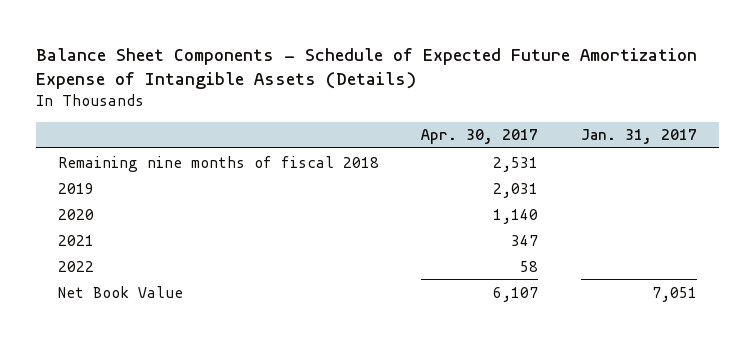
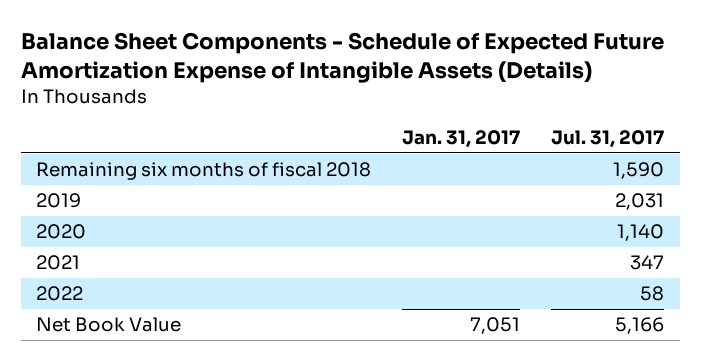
- | Apr. 30, 2017 | Jan. 31, 2017
+ | Jan. 31, 2017 | Jul. 31, 2017
- Remaining nine months of fiscal 2018 | 2,531 |
+ Remaining six months of fiscal 2018 | | 1,590

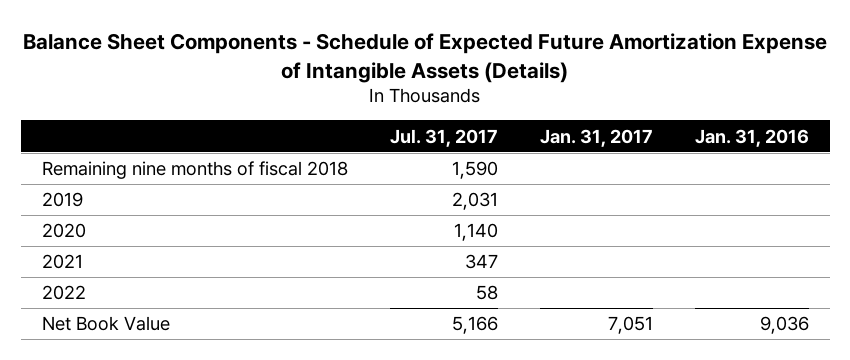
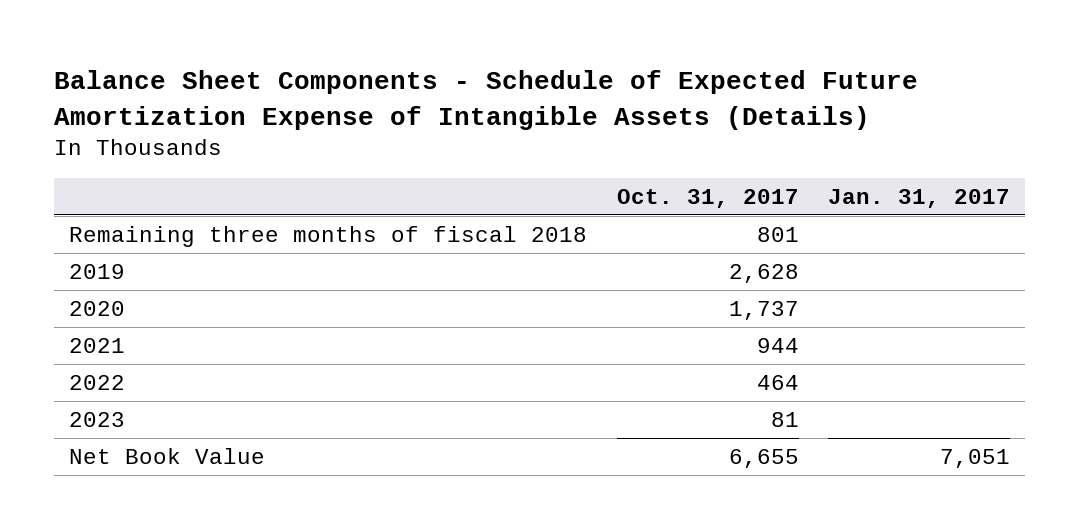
- | Jul. 31, 2017 | Jan. 31, 2017 | Jan. 31, 2016
+ | Oct. 31, 2017 | Jan. 31, 2017
- Remaining nine months of fiscal 2018 | 1,590 | |
+ Remaining three months of fiscal 2018 | 801 |
+ 2023 | 81 |

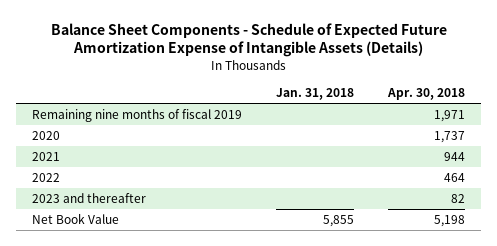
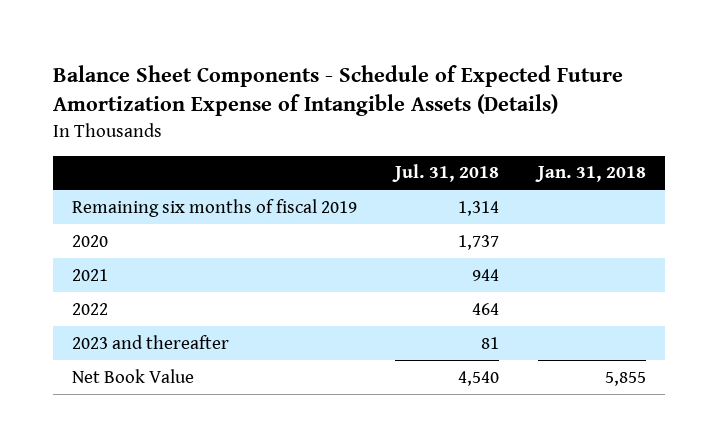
- | Jan. 31, 2018 | Apr. 30, 2018
+ | Jul. 31, 2018 | Jan. 31, 2018
- Remaining nine months of fiscal 2019 | | 1,971
+ Remaining six months of fiscal 2019 | 1,314 |

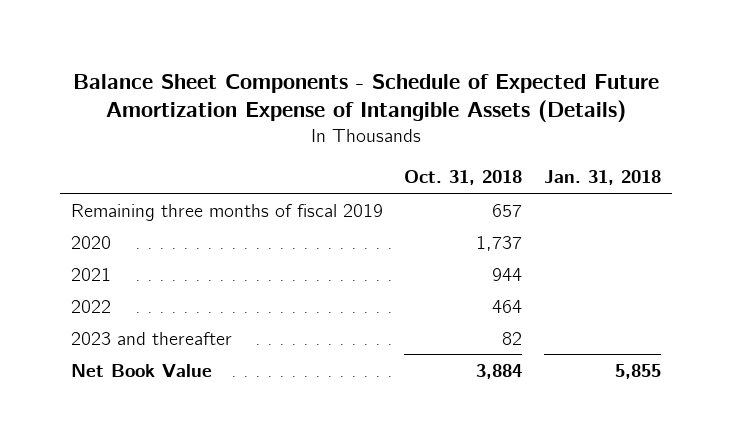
- | Jul. 31, 2018 | Jan. 31, 2018
+ | Oct. 31, 2018 | Jan. 31, 2018
- Remaining six months of fiscal 2019 | 1,314 |
+ Remaining three months of fiscal 2019 | 657 |

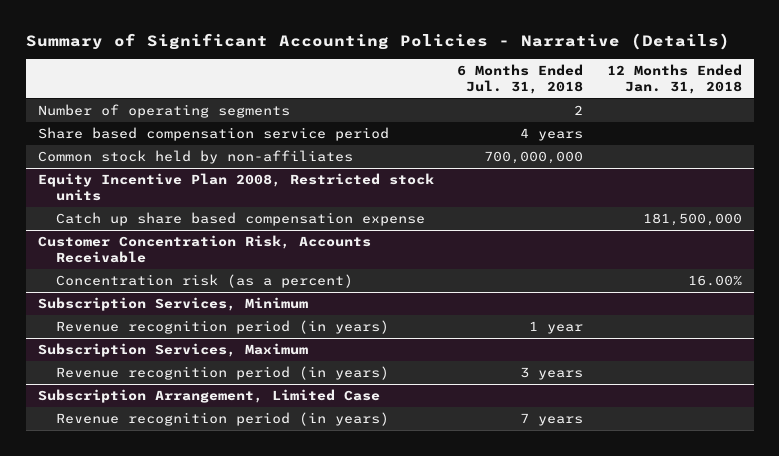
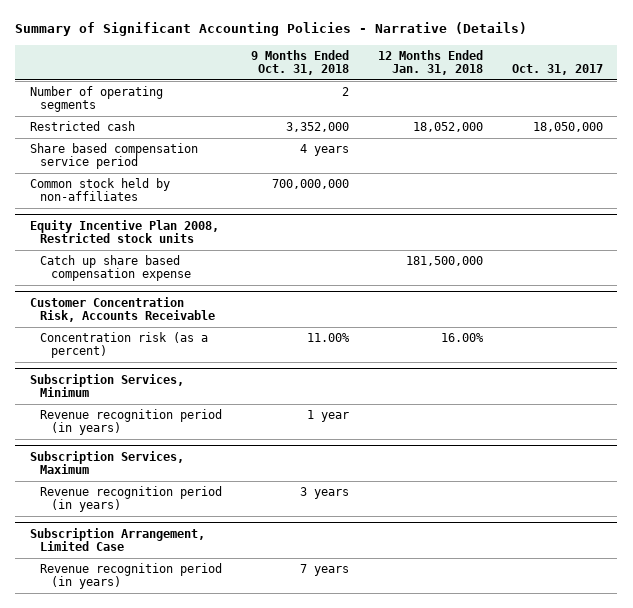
- | 6 Months Ended Jul. 31, 2018 | 12 Months Ended Jan. 31, 2018
+ | 9 Months Ended Oct. 31, 2018 | 12 Months Ended Jan. 31, 2018 | Oct. 31, 2017
+ Restricted cash | 3,352,000 | 18,052,000 | 18,050,000

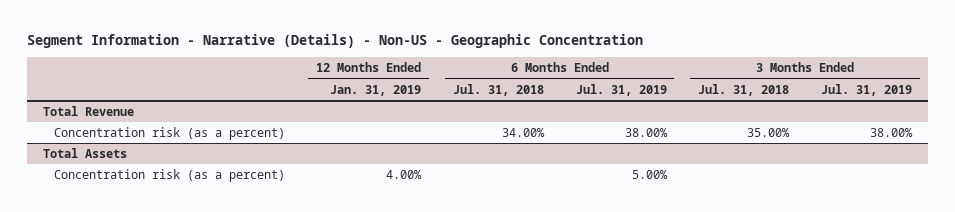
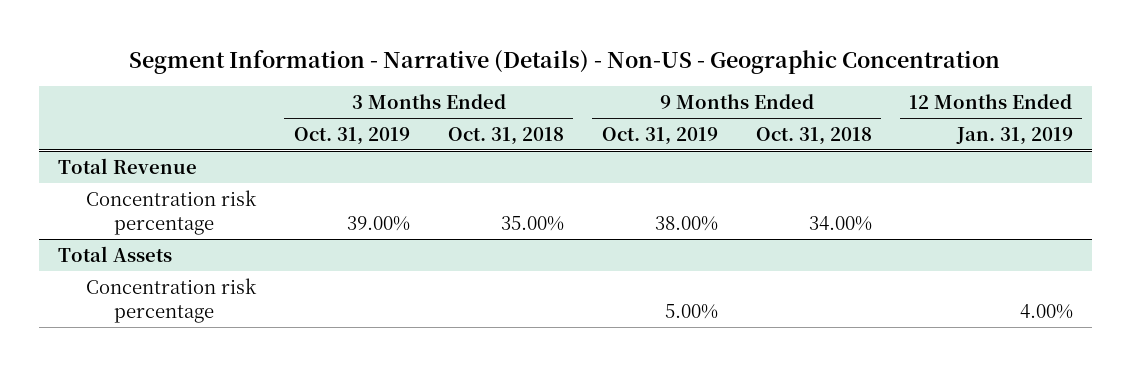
- | 12 Months Ended Jan. 31, 2019 | 6 Months Ended Jul. 31, 2018 | 6 Months Ended Jul. 31, 2019 | 3 Months Ended Jul. 31, 2018 | 3 Months Ended Jul. 31, 2019
+ | 3 Months Ended Oct. 31, 2019 | 3 Months Ended Oct. 31, 2018 | 9 Months Ended Oct. 31, 2019 | 9 Months Ended Oct. 31, 2018 | 12 Months Ended Jan. 31, 2019
@ Total Revenue
- Concentration risk (as a percent) | | 34.00% | 38.00% | 35.00% | 38.00%
+ Concentration risk percentage | 39.00% | 35.00% | 38.00% | 34.00% |
@ Total Assets
- Concentration risk (as a percent) | 4.00% | | 5.00% | |
+ Concentration risk percentage | | | 5.00% | | 4.00%

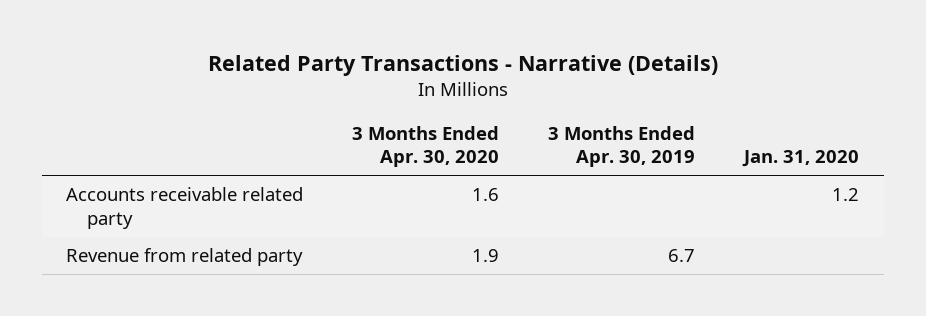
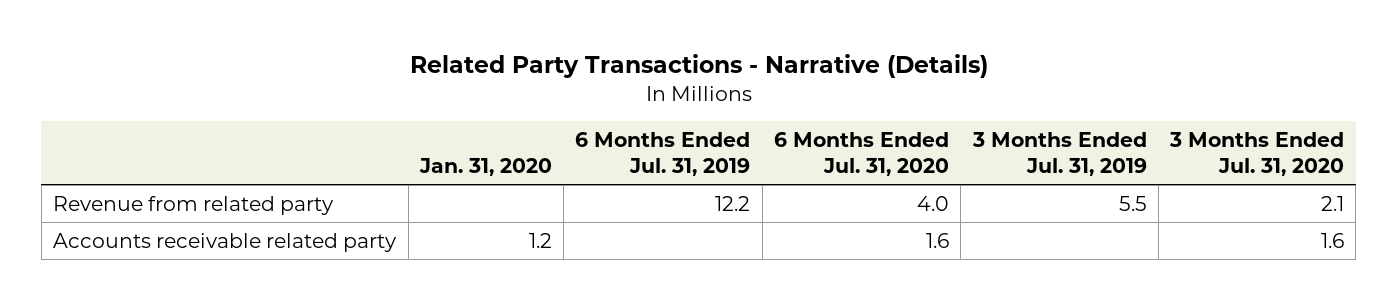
- | 3 Months Ended Apr. 30, 2020 | 3 Months Ended Apr. 30, 2019 | Jan. 31, 2020
+ | Jan. 31, 2020 | 6 Months Ended Jul. 31, 2019 | 6 Months Ended Jul. 31, 2020 | 3 Months Ended Jul. 31, 2019 | 3 Months Ended Jul. 31, 2020
moved down: Accounts receivable related party | 1.2 | | 1.6 | | 1.6

